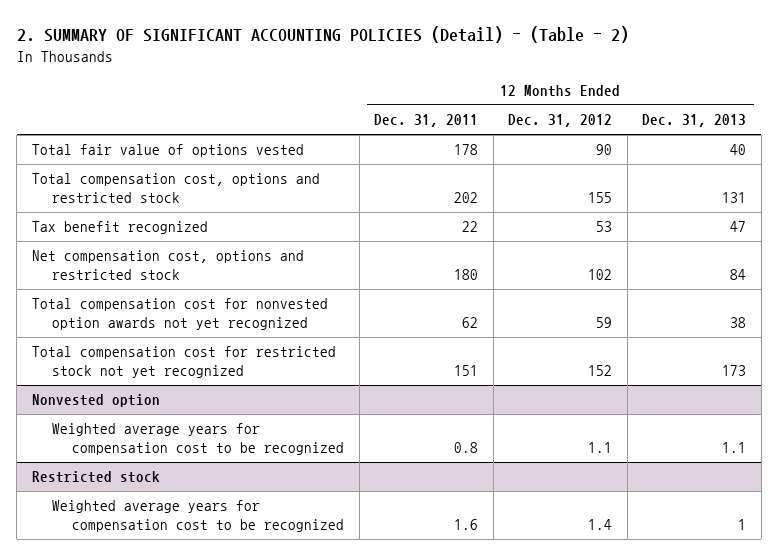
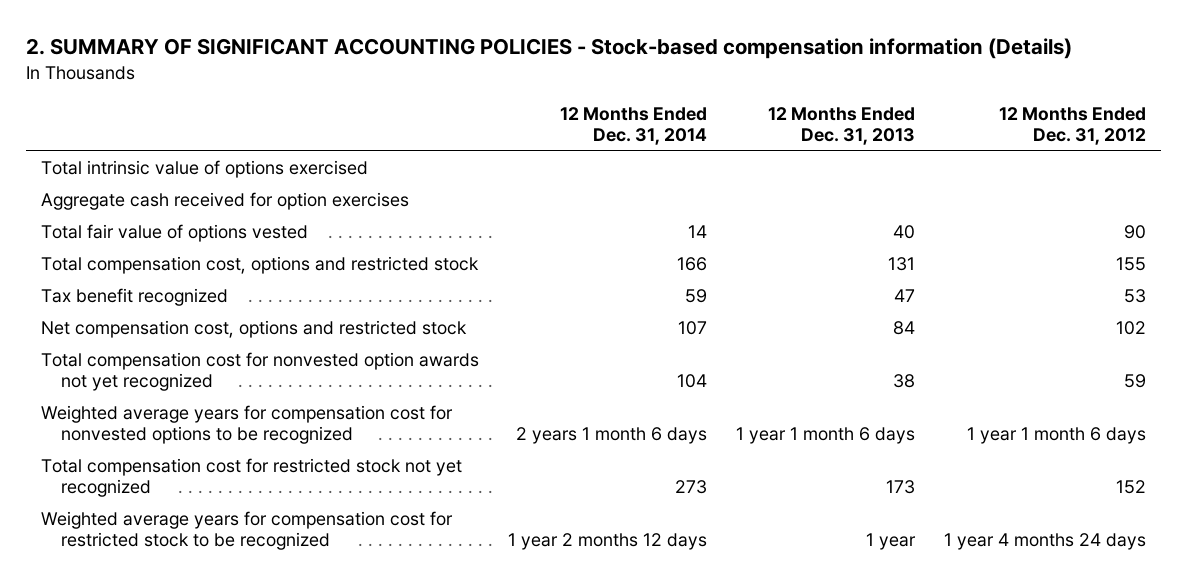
- 2. SUMMARY OF SIGNIFICANT ACCOUNTING POLICIES (Detail) - (Table - 2)
+ 2. SUMMARY OF SIGNIFICANT ACCOUNTING POLICIES - Stock-based compensation information (Details)
- | 12 Months Ended Dec. 31, 2011 | 12 Months Ended Dec. 31, 2012 | 12 Months Ended Dec. 31, 2013
+ | 12 Months Ended Dec. 31, 2014 | 12 Months Ended Dec. 31, 2013 | 12 Months Ended Dec. 31, 2012
+ Total intrinsic value of options exercised
+ Aggregate cash received for option exercises
+ Weighted average years for compensation cost for nonvested options to be recognized | 2 years 1 month 6 days | 1 year 1 month 6 days | 1 year 1 month 6 days
- Nonvested option
- Weighted average years for compensation cost to be recognized | 0.8 | 1.1 | 1.1
- Restricted stock
- Weighted average years for compensation cost to be recognized | 1.6 | 1.4 | 1
+ Weighted average years for compensation cost for restricted stock to be recognized | 1 year 2 months 12 days | 1 year | 1 year 4 months 24 days

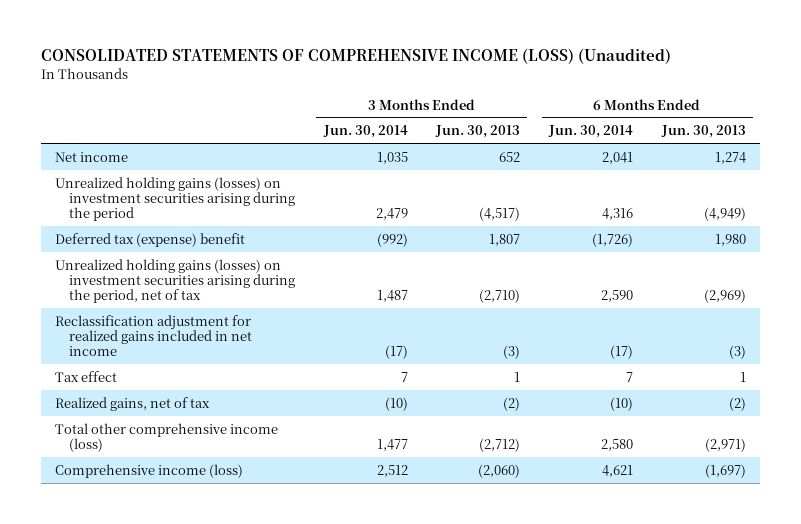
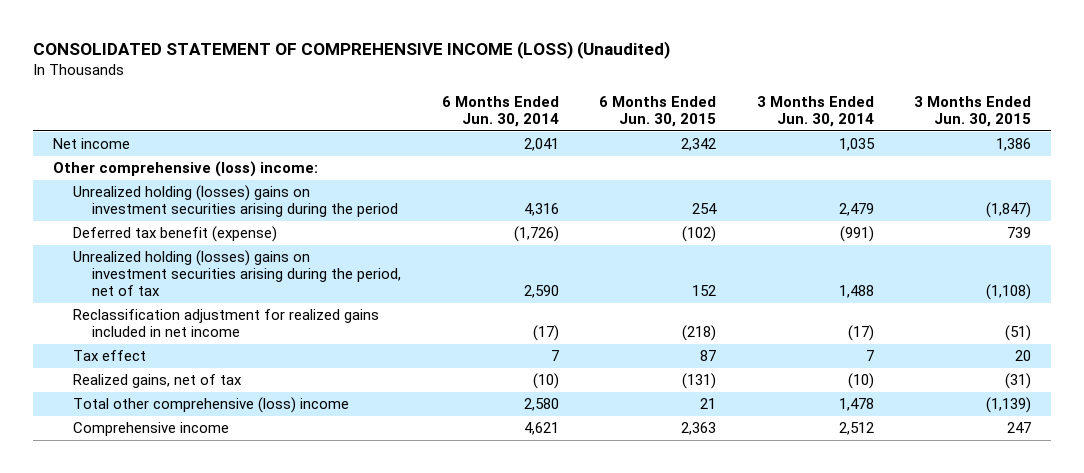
- CONSOLIDATED STATEMENTS OF COMPREHENSIVE INCOME (LOSS) (Unaudited)
+ CONSOLIDATED STATEMENT OF COMPREHENSIVE INCOME (LOSS) (Unaudited)
- | 3 Months Ended Jun. 30, 2014 | 3 Months Ended Jun. 30, 2013 | 6 Months Ended Jun. 30, 2014 | 6 Months Ended Jun. 30, 2013
+ | 6 Months Ended Jun. 30, 2014 | 6 Months Ended Jun. 30, 2015 | 3 Months Ended Jun. 30, 2014 | 3 Months Ended Jun. 30, 2015
- Unrealized holding gains (losses) on investment securities arising during the period | 2,479 | (4,517) | 4,316 | (4,949)
- Deferred tax (expense) benefit | (992) | 1,807 | (1,726) | 1,980
- Unrealized holding gains (losses) on investment securities arising during the period, net of tax | 1,487 | (2,710) | 2,590 | (2,969)
+ Other comprehensive (loss) income:
+ Unrealized holding (losses) gains on investment securities arising during the period | 4,316 | 254 | 2,479 | (1,847)
+ Deferred tax benefit (expense) | (1,726) | (102) | (991) | 739
+ Unrealized holding (losses) gains on investment securities arising during the period, net of tax | 2,590 | 152 | 1,488 | (1,108)
- Total other comprehensive income (loss) | 1,477 | (2,712) | 2,580 | (2,971)
- Comprehensive income (loss) | 2,512 | (2,060) | 4,621 | (1,697)
+ Total other comprehensive (loss) income | 2,580 | 21 | 1,478 | (1,139)
+ Comprehensive income | 4,621 | 2,363 | 2,512 | 247

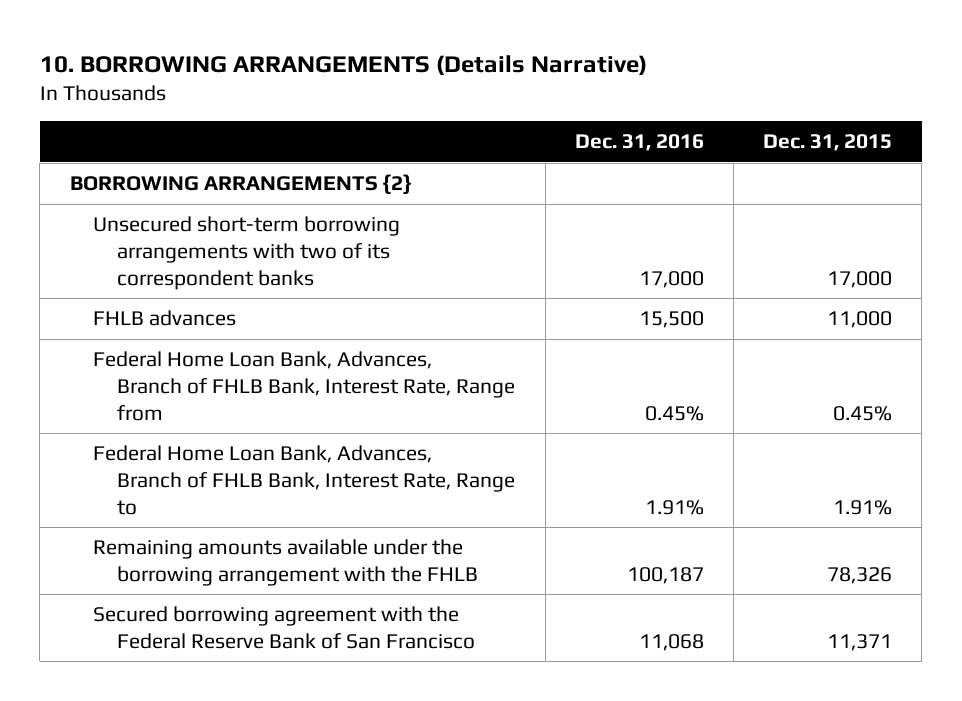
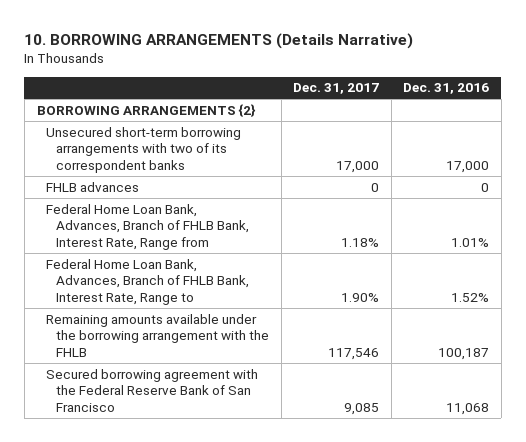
- | Dec. 31, 2016 | Dec. 31, 2015
+ | Dec. 31, 2017 | Dec. 31, 2016
- FHLB advances | 15,500 | 11,000
- Federal Home Loan Bank, Advances, Branch of FHLB Bank, Interest Rate, Range from | 0.45% | 0.45%
- Federal Home Loan Bank, Advances, Branch of FHLB Bank, Interest Rate, Range to | 1.91% | 1.91%
+ FHLB advances | 0 | 0
+ Federal Home Loan Bank, Advances, Branch of FHLB Bank, Interest Rate, Range from | 1.18% | 1.01%
+ Federal Home Loan Bank, Advances, Branch of FHLB Bank, Interest Rate, Range to | 1.90% | 1.52%

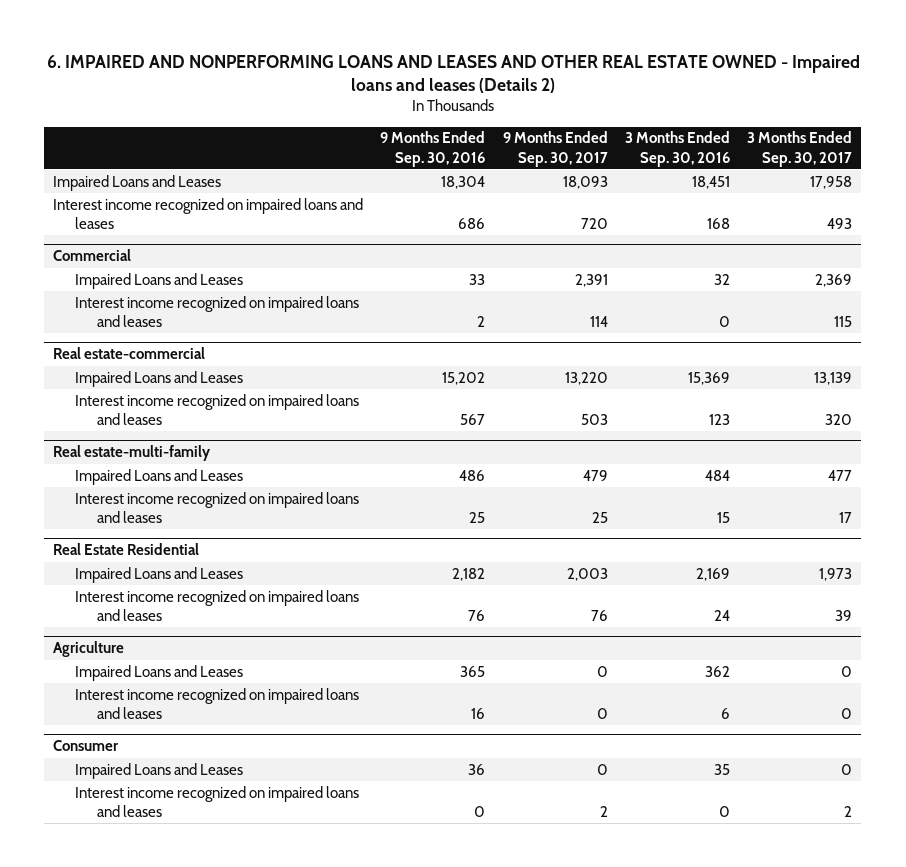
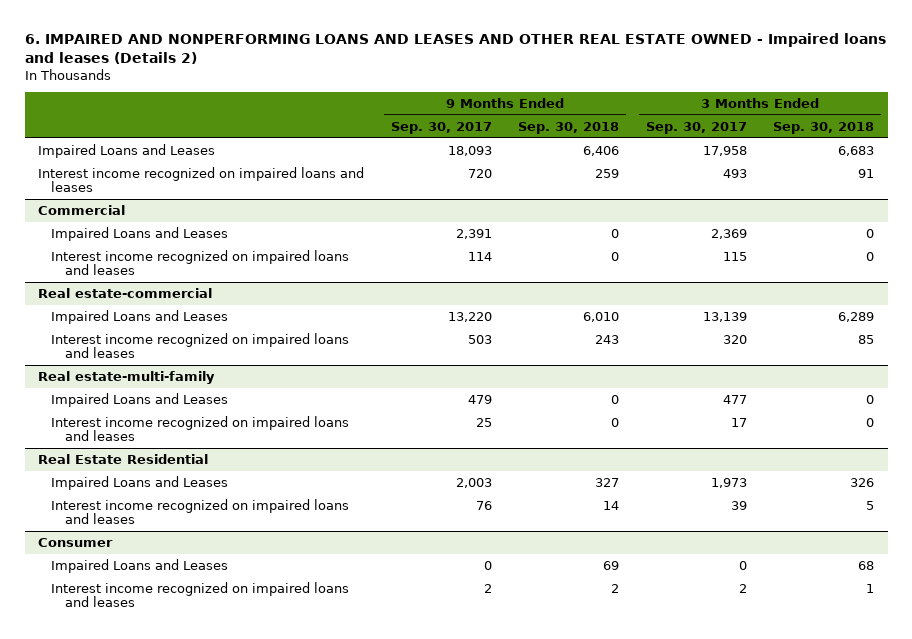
- | 9 Months Ended Sep. 30, 2016 | 9 Months Ended Sep. 30, 2017 | 3 Months Ended Sep. 30, 2016 | 3 Months Ended Sep. 30, 2017
+ | 9 Months Ended Sep. 30, 2017 | 9 Months Ended Sep. 30, 2018 | 3 Months Ended Sep. 30, 2017 | 3 Months Ended Sep. 30, 2018
- Agriculture
- Impaired Loans and Leases | 365 | 0 | 362 | 0
- Interest income recognized on impaired loans and leases | 16 | 0 | 6 | 0

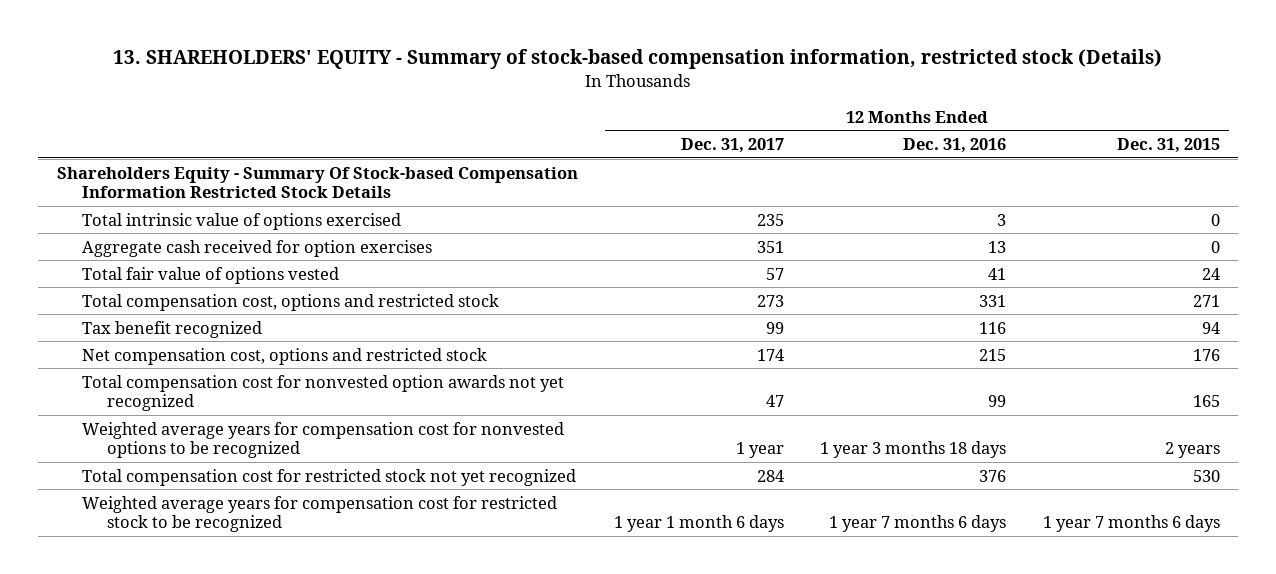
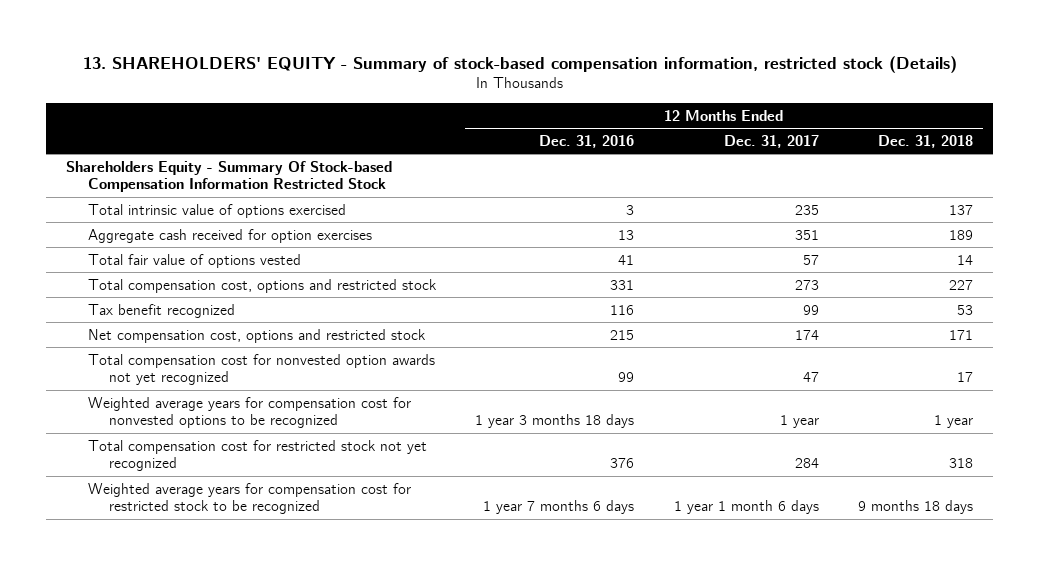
- | 12 Months Ended Dec. 31, 2017 | 12 Months Ended Dec. 31, 2016 | 12 Months Ended Dec. 31, 2015
+ | 12 Months Ended Dec. 31, 2016 | 12 Months Ended Dec. 31, 2017 | 12 Months Ended Dec. 31, 2018
- Shareholders Equity - Summary Of Stock-based Compensation Information Restricted Stock Details
+ Shareholders Equity - Summary Of Stock-based Compensation Information Restricted Stock

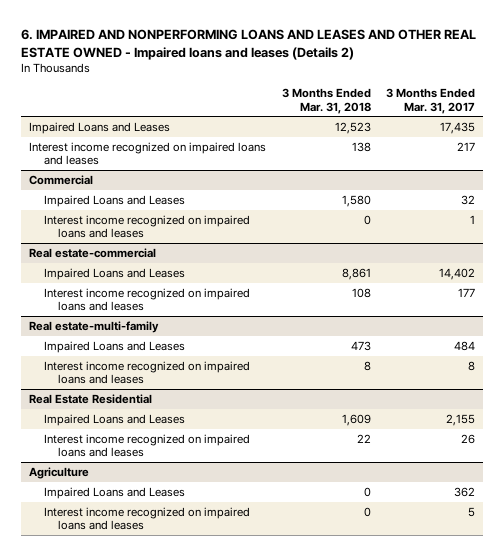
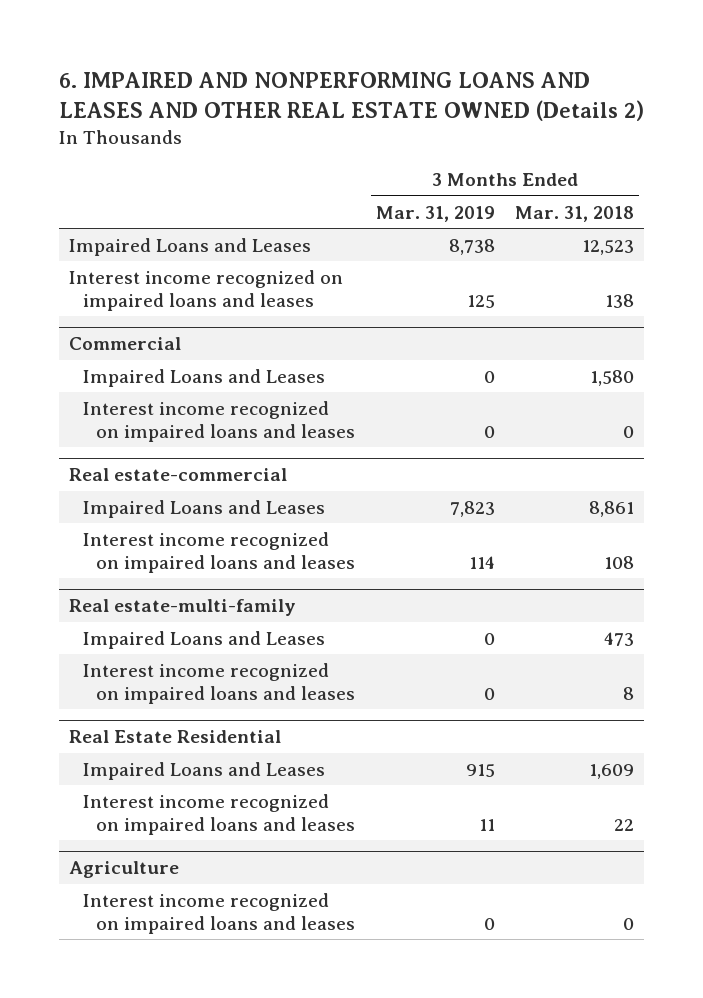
- 6. IMPAIRED AND NONPERFORMING LOANS AND LEASES AND OTHER REAL ESTATE OWNED - Impaired loans and leases (Details 2)
+ 6. IMPAIRED AND NONPERFORMING LOANS AND LEASES AND OTHER REAL ESTATE OWNED (Details 2)
- | 3 Months Ended Mar. 31, 2018 | 3 Months Ended Mar. 31, 2017
+ | 3 Months Ended Mar. 31, 2019 | 3 Months Ended Mar. 31, 2018
@ Agriculture
- Impaired Loans and Leases | 0 | 362

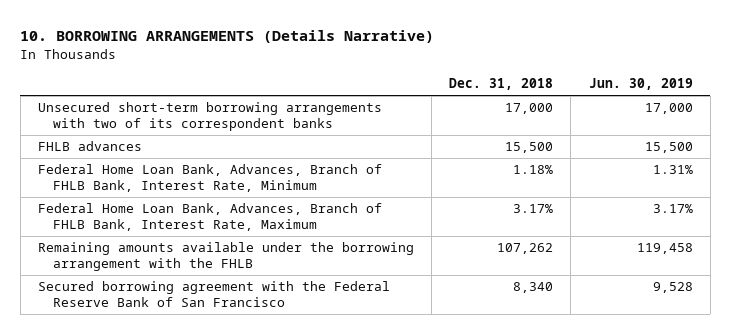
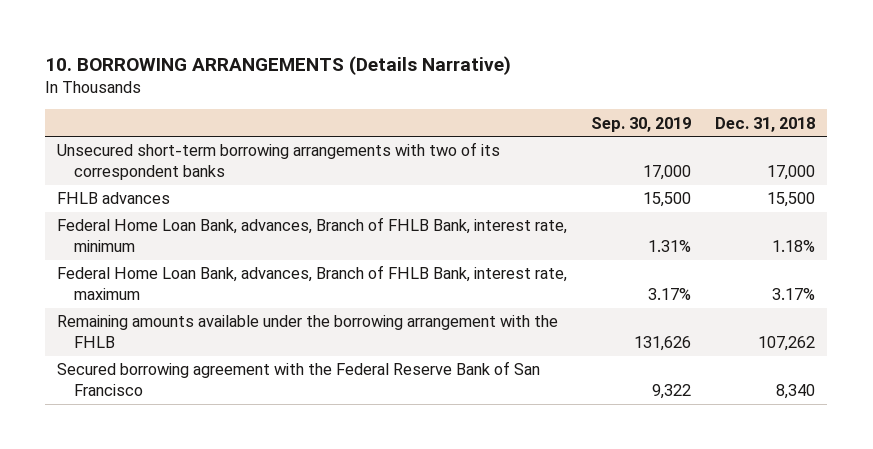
- | Dec. 31, 2018 | Jun. 30, 2019
+ | Sep. 30, 2019 | Dec. 31, 2018
- Federal Home Loan Bank, Advances, Branch of FHLB Bank, Interest Rate, Minimum | 1.18% | 1.31%
- Federal Home Loan Bank, Advances, Branch of FHLB Bank, Interest Rate, Maximum | 3.17% | 3.17%
+ Federal Home Loan Bank, advances, Branch of FHLB Bank, interest rate, minimum | 1.31% | 1.18%
+ Federal Home Loan Bank, advances, Branch of FHLB Bank, interest rate, maximum | 3.17% | 3.17%

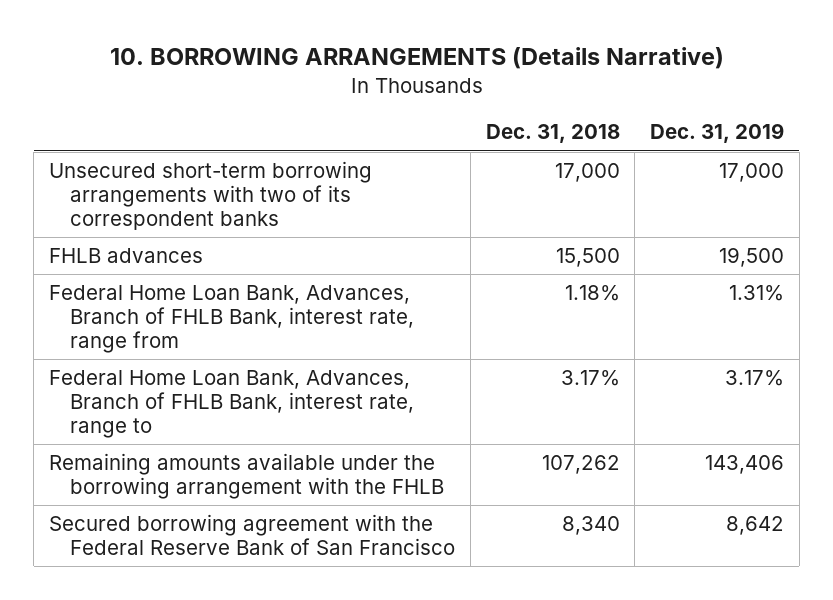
- | Sep. 30, 2019 | Dec. 31, 2018
+ | Dec. 31, 2018 | Dec. 31, 2019
- Federal Home Loan Bank, advances, Branch of FHLB Bank, interest rate, minimum | 1.31% | 1.18%
- Federal Home Loan Bank, advances, Branch of FHLB Bank, interest rate, maximum | 3.17% | 3.17%
+ Federal Home Loan Bank, Advances, Branch of FHLB Bank, interest rate, range from | 1.18% | 1.31%
+ Federal Home Loan Bank, Advances, Branch of FHLB Bank, interest rate, range to | 3.17% | 3.17%

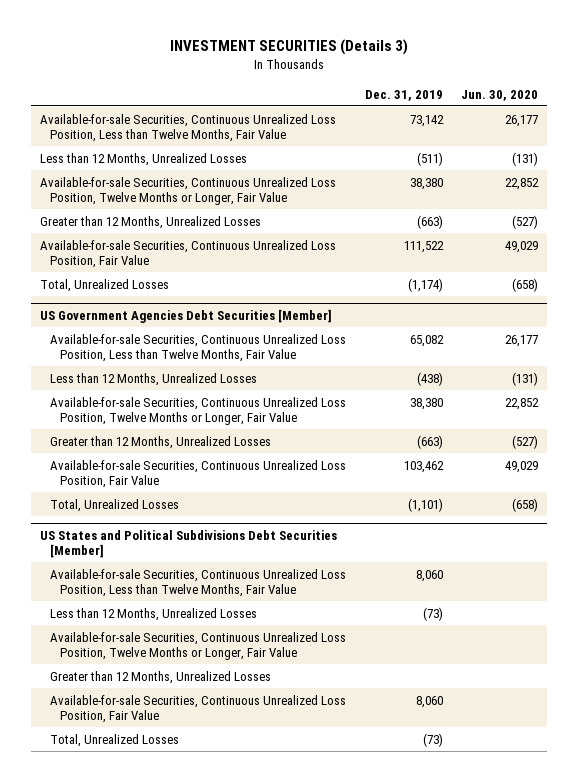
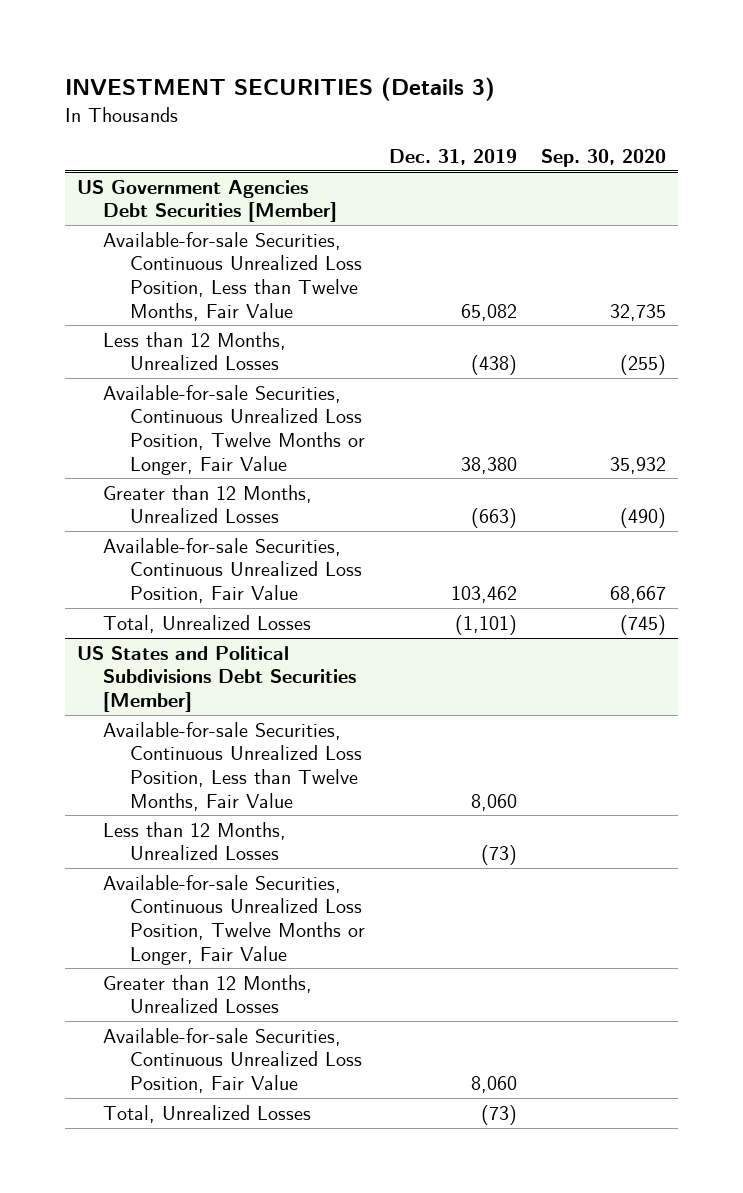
- | Dec. 31, 2019 | Jun. 30, 2020
+ | Dec. 31, 2019 | Sep. 30, 2020
- Available-for-sale Securities, Continuous Unrealized Loss Position, Less than Twelve Months, Fair Value | 73,142 | 26,177
- Less than 12 Months, Unrealized Losses | (511) | (131)
- Available-for-sale Securities, Continuous Unrealized Loss Position, Twelve Months or Longer, Fair Value | 38,380 | 22,852
- Greater than 12 Months, Unrealized Losses | (663) | (527)
- Available-for-sale Securities, Continuous Unrealized Loss Position, Fair Value | 111,522 | 49,029
- Total, Unrealized Losses | (1,174) | (658)

